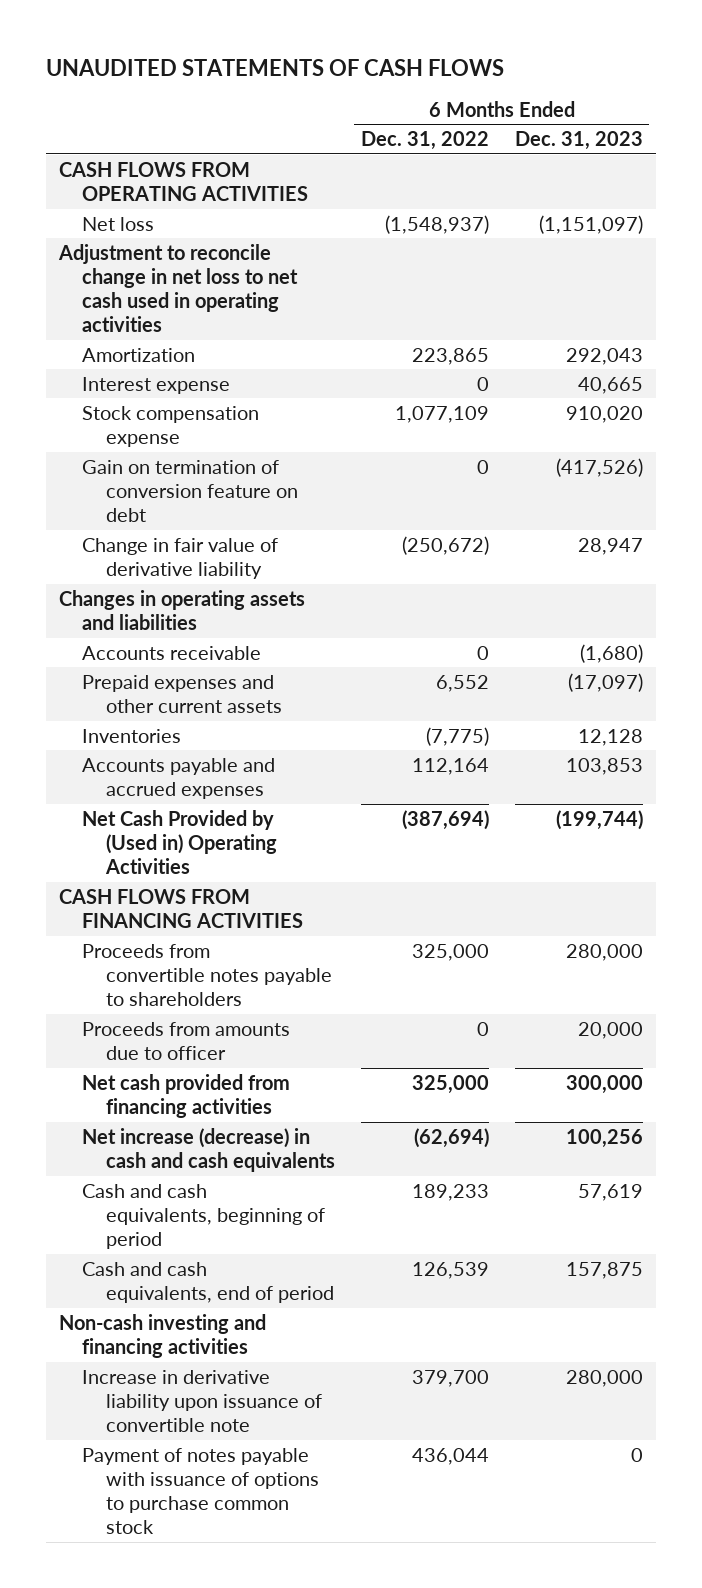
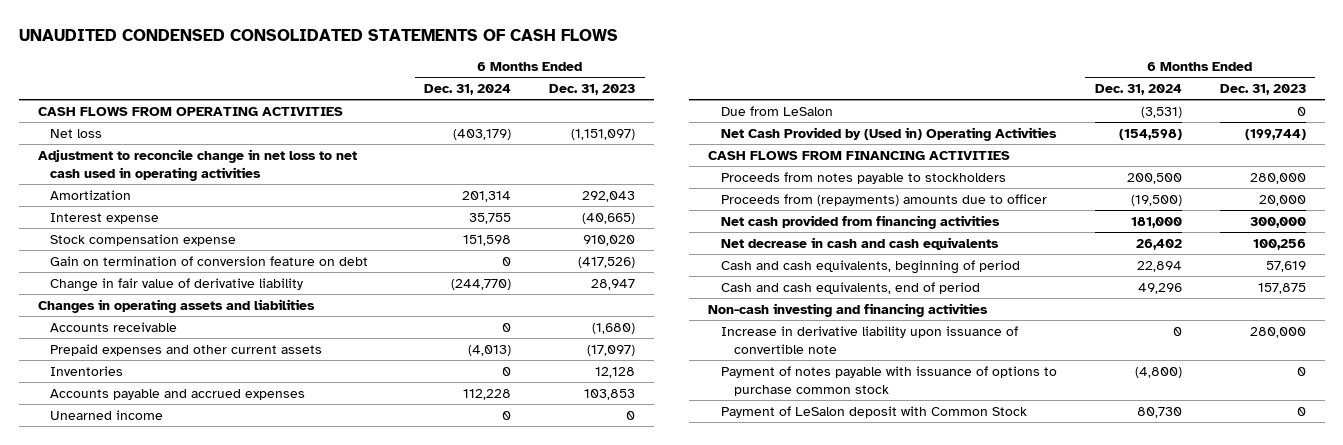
- UNAUDITED STATEMENTS OF CASH FLOWS
+ UNAUDITED CONDENSED CONSOLIDATED STATEMENTS OF CASH FLOWS
- | 6 Months Ended Dec. 31, 2022 | 6 Months Ended Dec. 31, 2023
+ | 6 Months Ended Dec. 31, 2024 | 6 Months Ended Dec. 31, 2023
- Interest expense | 0 | 40,665
+ Interest expense | 35,755 | (40,665)
+ Unearned income | 0 | 0
+ Due from LeSalon | (3,531) | 0
- Proceeds from convertible notes payable to shareholders | 325,000 | 280,000
- Proceeds from amounts due to officer | 0 | 20,000
+ Proceeds from notes payable to stockholders | 200,500 | 280,000
+ Proceeds from (repayments) amounts due to officer | (19,500) | 20,000
- Net increase (decrease) in cash and cash equivalents | (62,694) | 100,256
+ Net decrease in cash and cash equivalents | 26,402 | 100,256
+ Payment of LeSalon deposit with Common Stock | 80,730 | 0

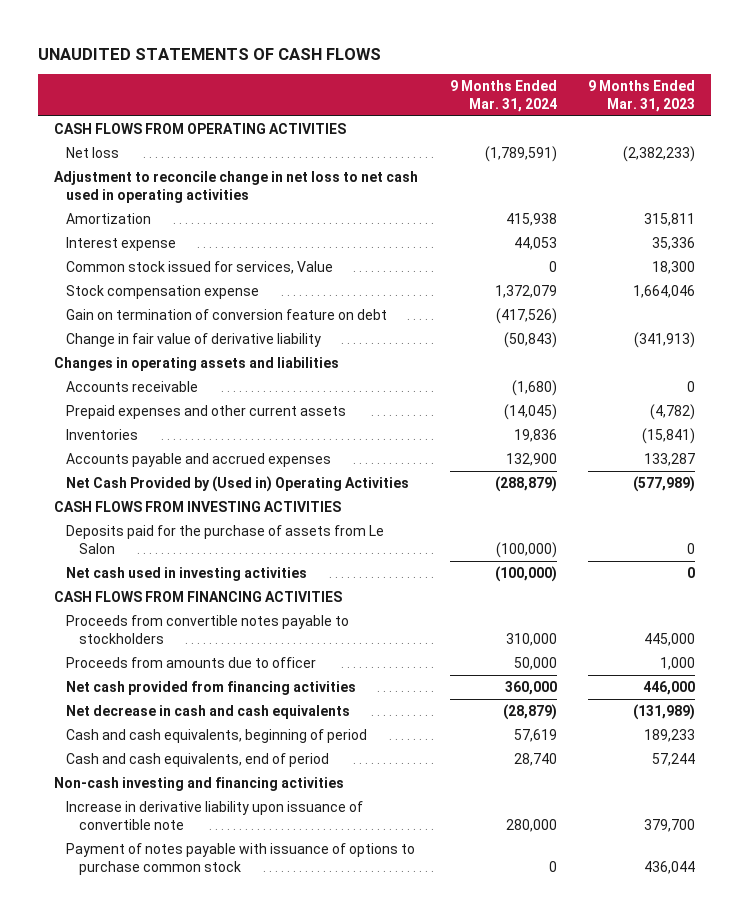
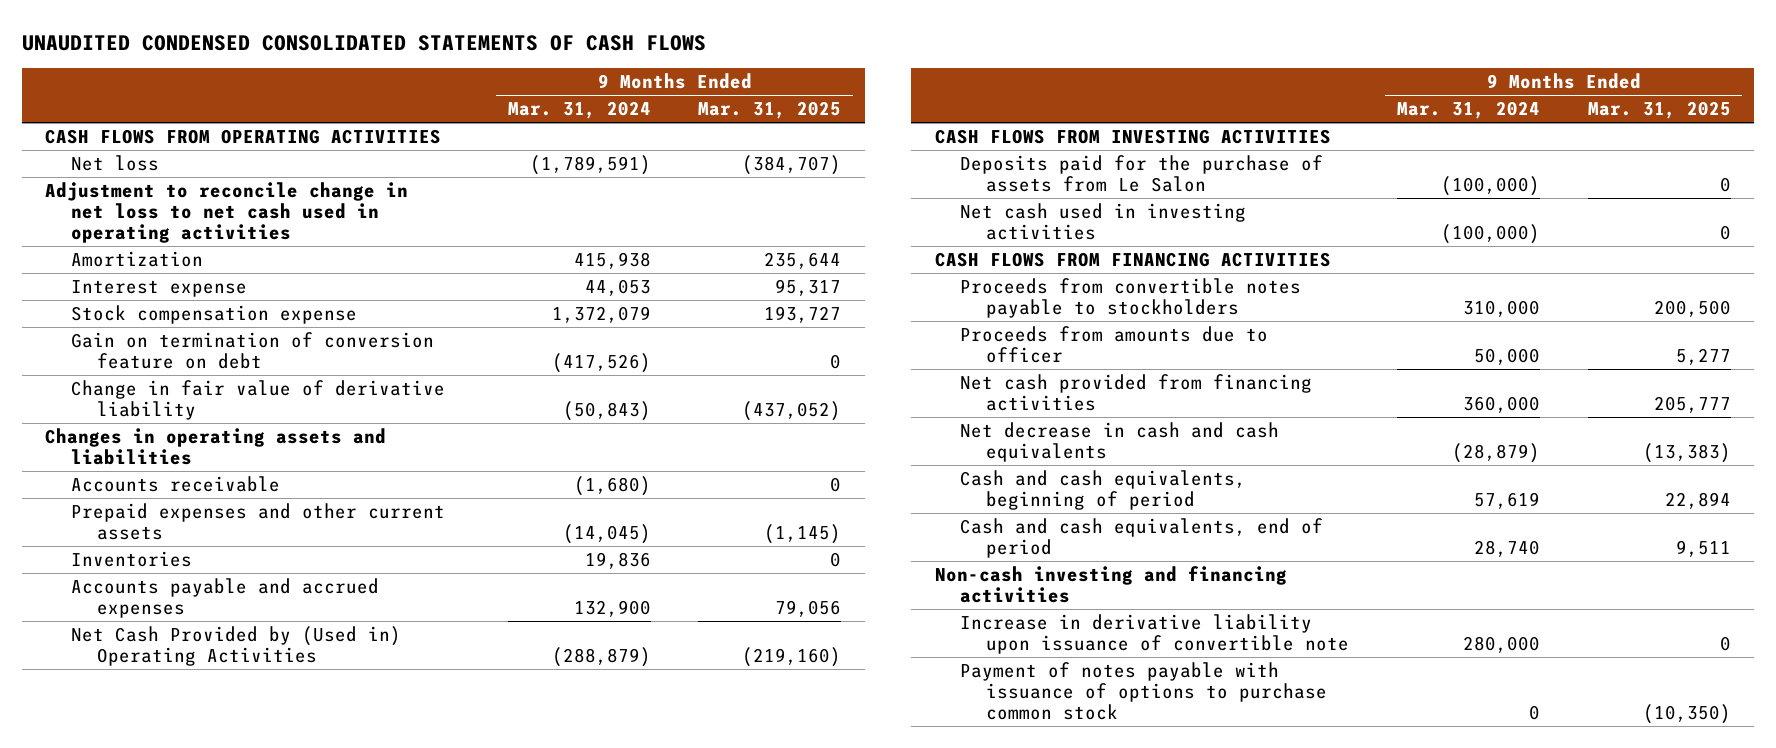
- UNAUDITED STATEMENTS OF CASH FLOWS
+ UNAUDITED CONDENSED CONSOLIDATED STATEMENTS OF CASH FLOWS
- | 9 Months Ended Mar. 31, 2024 | 9 Months Ended Mar. 31, 2023
+ | 9 Months Ended Mar. 31, 2024 | 9 Months Ended Mar. 31, 2025
- Common stock issued for services, Value | 0 | 18,300

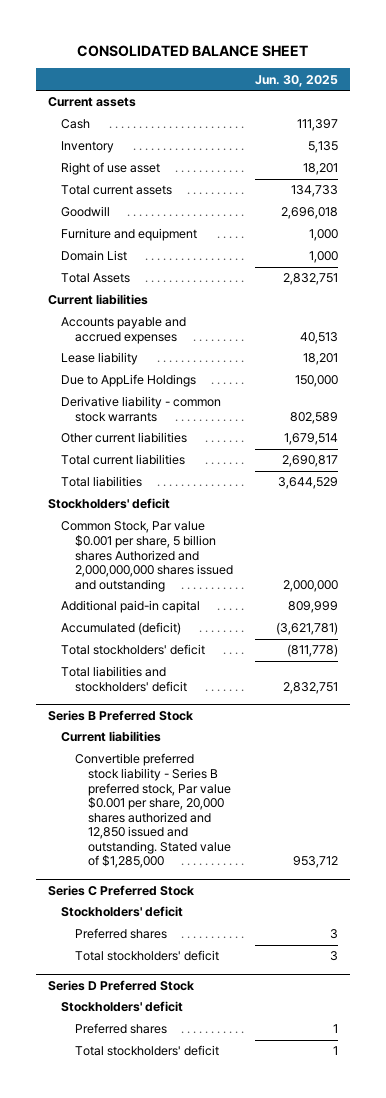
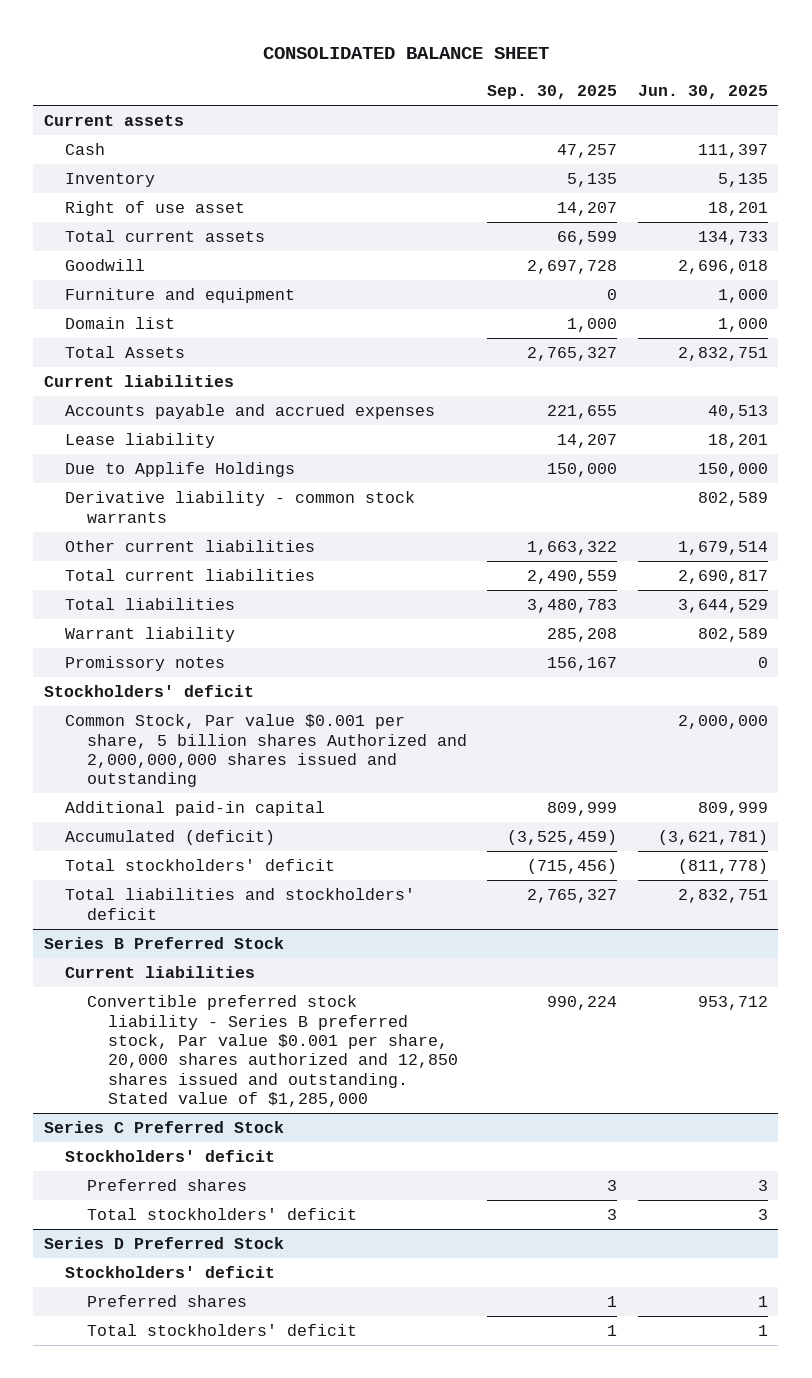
- | Jun. 30, 2025
+ | Sep. 30, 2025 | Jun. 30, 2025
- Domain List | 1,000
+ Domain list | 1,000 | 1,000
- Due to AppLife Holdings | 150,000
+ Due to Applife Holdings | 150,000 | 150,000
+ Warrant liability | 285,208 | 802,589
+ Promissory notes | 156,167 | 0
@ Series B Preferred Stock
- Convertible preferred stock liability - Series B preferred stock, Par value $0.001 per share, 20,000 shares authorized and 12,850 issued and outstanding. Stated value of $1,285,000 | 953,712
+ Convertible preferred stock liability - Series B preferred stock, Par value $0.001 per share, 20,000 shares authorized and 12,850 shares issued and outstanding. Stated value of $1,285,000 | 990,224 | 953,712

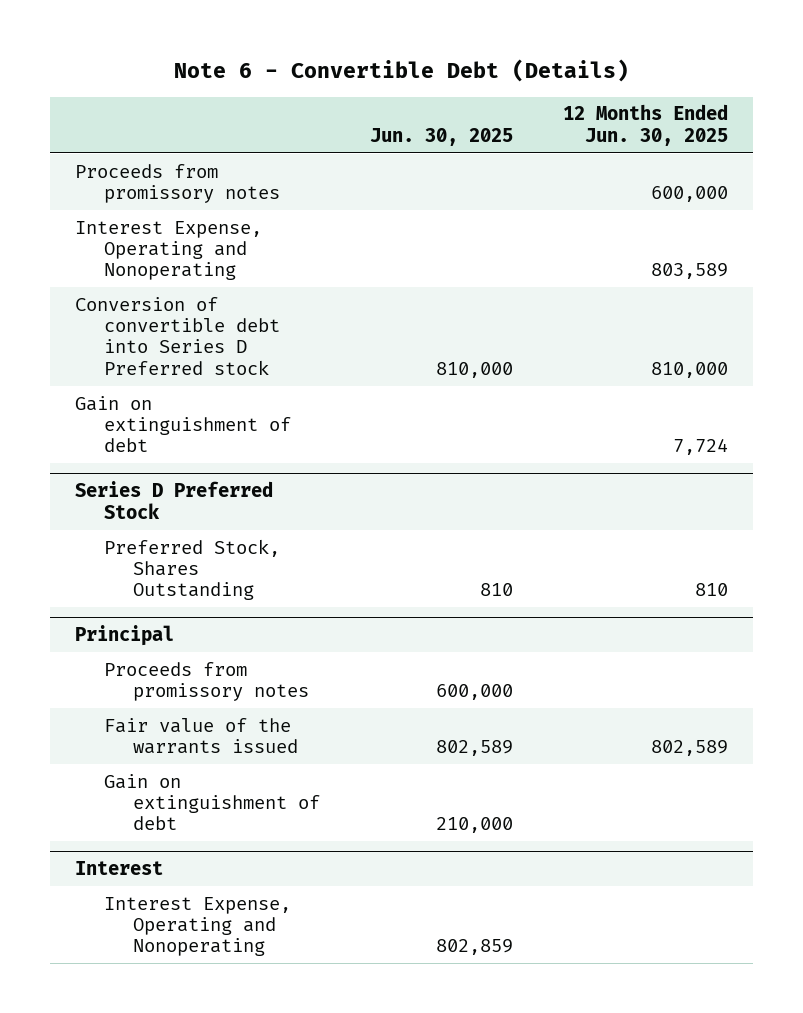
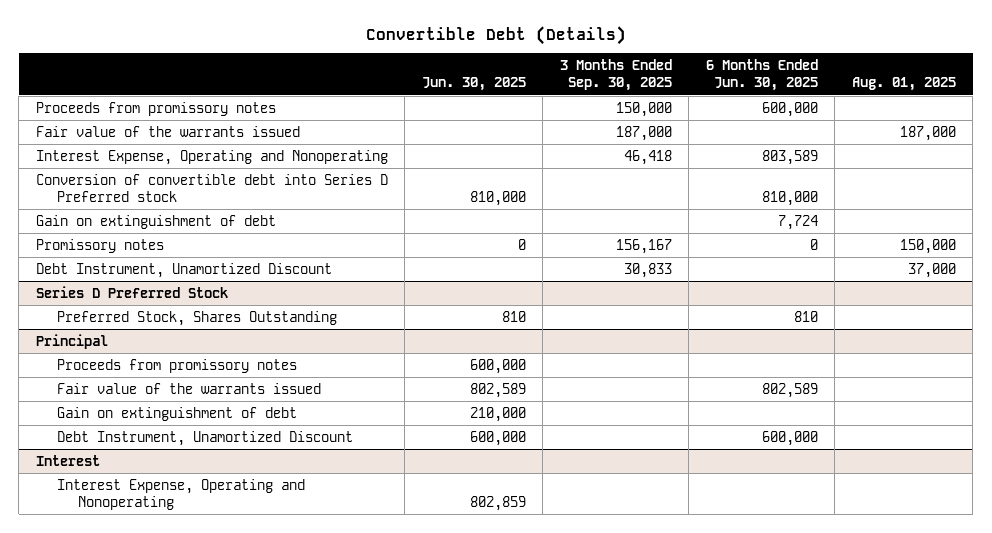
- Note 6 - Convertible Debt (Details)
+ Convertible Debt (Details)
- | Jun. 30, 2025 | 12 Months Ended Jun. 30, 2025
+ | Jun. 30, 2025 | 3 Months Ended Sep. 30, 2025 | 6 Months Ended Jun. 30, 2025 | Aug. 01, 2025
+ Fair value of the warrants issued | | 187,000 | | 187,000
+ Promissory notes | 0 | 156,167 | 0 | 150,000
+ Debt Instrument, Unamortized Discount | | 30,833 | | 37,000
@ Principal
+ Debt Instrument, Unamortized Discount | 600,000 | | 600,000 |

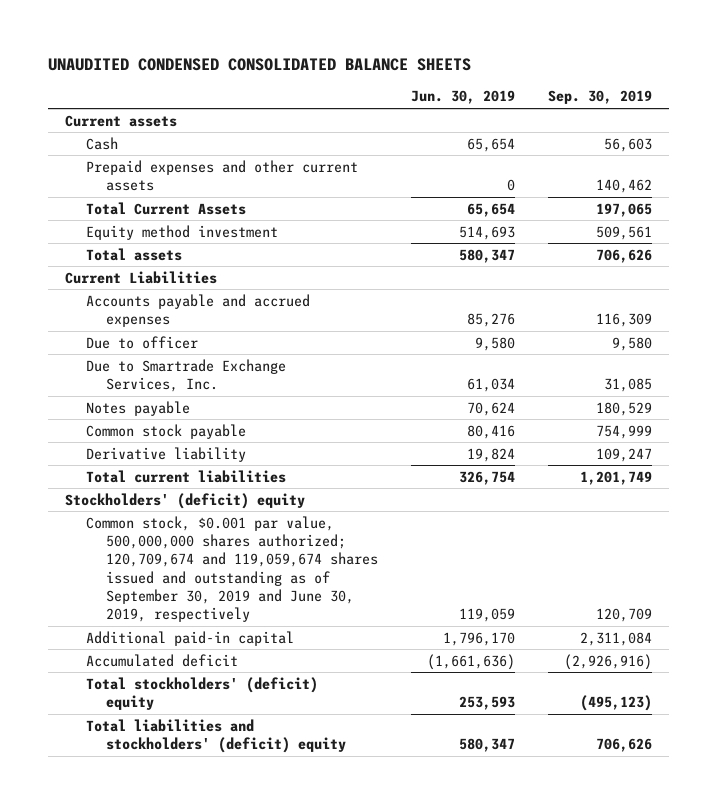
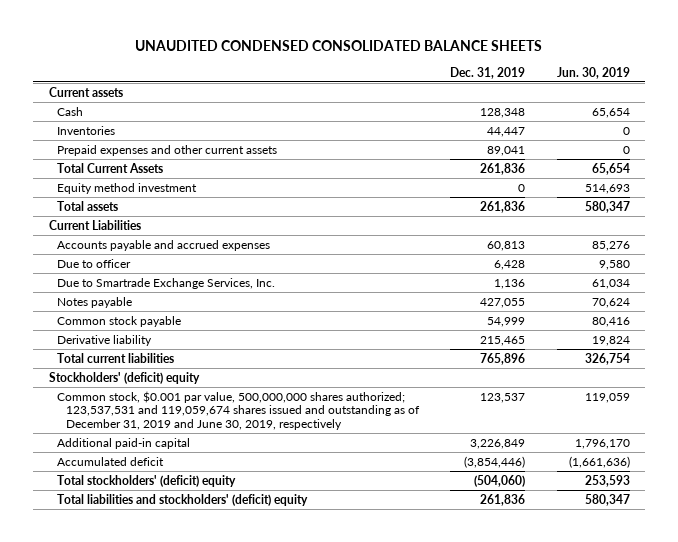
- | Jun. 30, 2019 | Sep. 30, 2019
+ | Dec. 31, 2019 | Jun. 30, 2019
+ Inventories | 44,447 | 0
- Common stock, $0.001 par value, 500,000,000 shares authorized; 120,709,674 and 119,059,674 shares issued and outstanding as of September 30, 2019 and June 30, 2019, respectively | 119,059 | 120,709
+ Common stock, $0.001 par value, 500,000,000 shares authorized; 123,537,531 and 119,059,674 shares issued and outstanding as of December 31, 2019 and June 30, 2019, respectively | 123,537 | 119,059

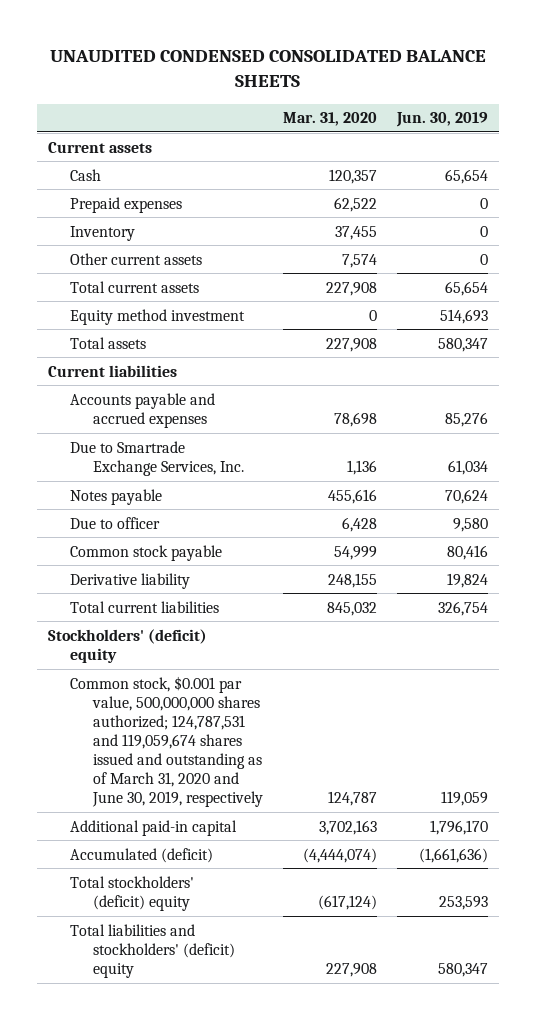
- | Dec. 31, 2019 | Jun. 30, 2019
+ | Mar. 31, 2020 | Jun. 30, 2019
- Inventories | 44,447 | 0
- Prepaid expenses and other current assets | 89,041 | 0
- Total Current Assets | 261,836 | 65,654
+ Prepaid expenses | 62,522 | 0
+ Inventory | 37,455 | 0
+ Other current assets | 7,574 | 0
+ Total current assets | 227,908 | 65,654
- Current Liabilities
+ Current liabilities
moved down: Due to officer | 6,428 | 9,580
- Common stock, $0.001 par value, 500,000,000 shares authorized; 123,537,531 and 119,059,674 shares issued and outstanding as of December 31, 2019 and June 30, 2019, respectively | 123,537 | 119,059
+ Common stock, $0.001 par value, 500,000,000 shares authorized; 124,787,531 and 119,059,674 shares issued and outstanding as of March 31, 2020 and June 30, 2019, respectively | 124,787 | 119,059
- Accumulated deficit | (3,854,446) | (1,661,636)
+ Accumulated (deficit) | (4,444,074) | (1,661,636)

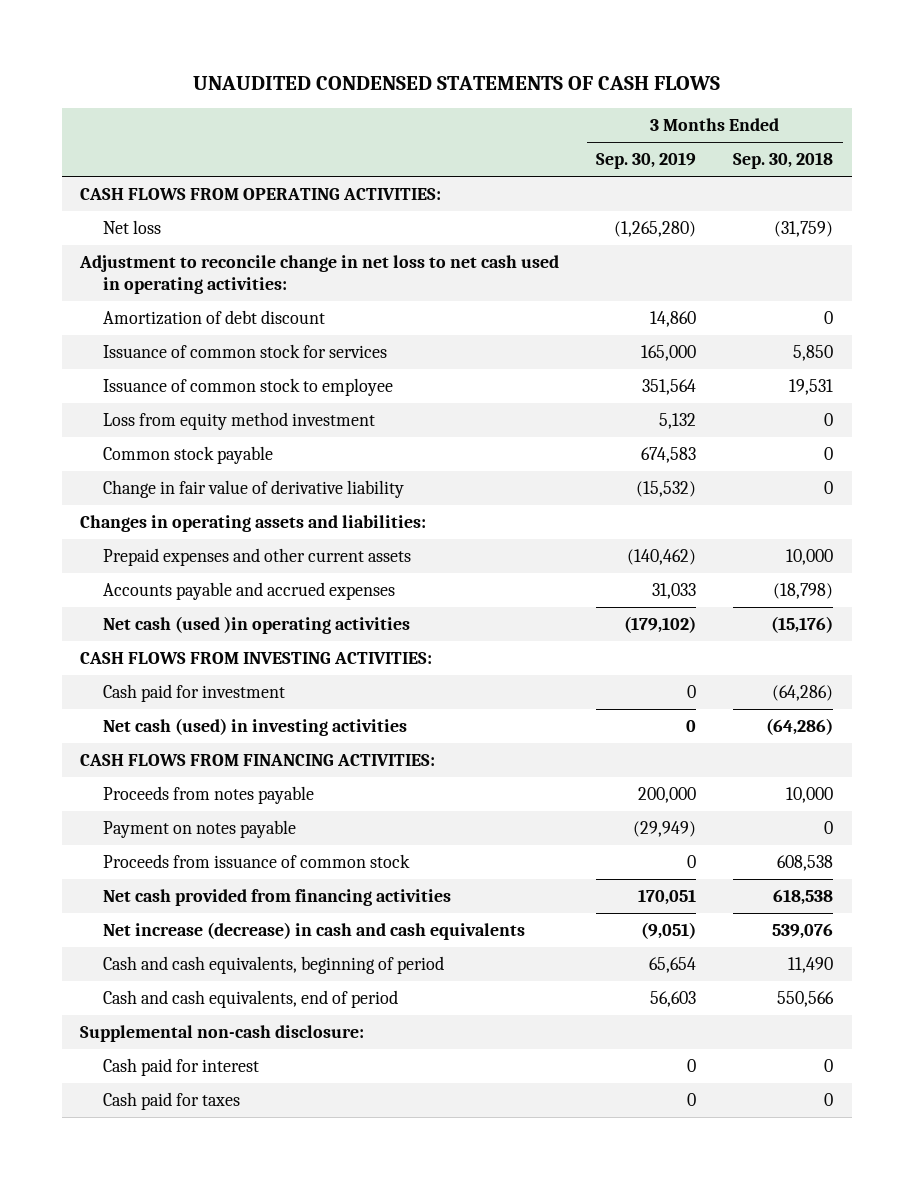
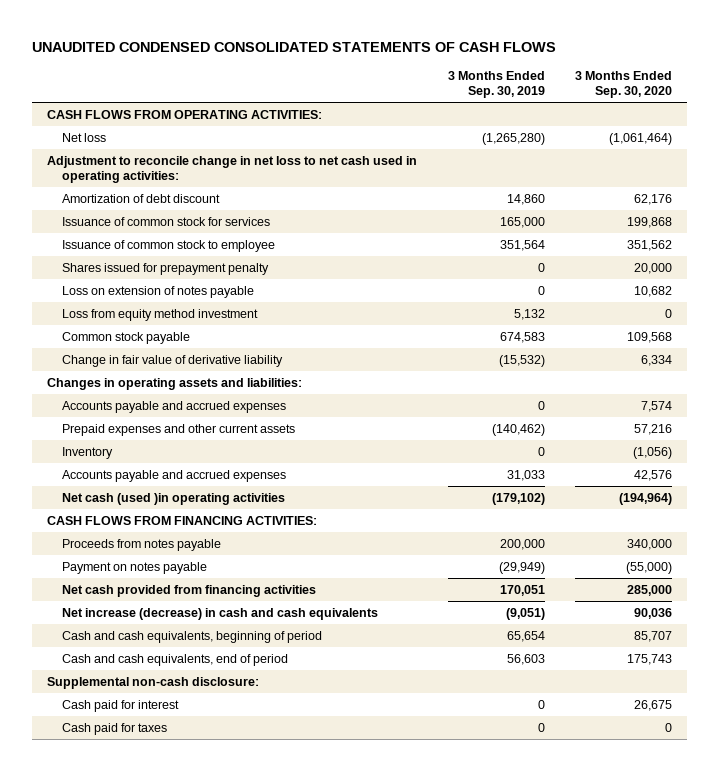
- UNAUDITED CONDENSED STATEMENTS OF CASH FLOWS
+ UNAUDITED CONDENSED CONSOLIDATED STATEMENTS OF CASH FLOWS
- | 3 Months Ended Sep. 30, 2019 | 3 Months Ended Sep. 30, 2018
+ | 3 Months Ended Sep. 30, 2019 | 3 Months Ended Sep. 30, 2020
+ Shares issued for prepayment penalty | 0 | 20,000
+ Loss on extension of notes payable | 0 | 10,682
+ Accounts payable and accrued expenses | 0 | 7,574
+ Inventory | 0 | (1,056)
- CASH FLOWS FROM INVESTING ACTIVITIES:
- Cash paid for investment | 0 | (64,286)
- Net cash (used) in investing activities | 0 | (64,286)
- Proceeds from issuance of common stock | 0 | 608,538

